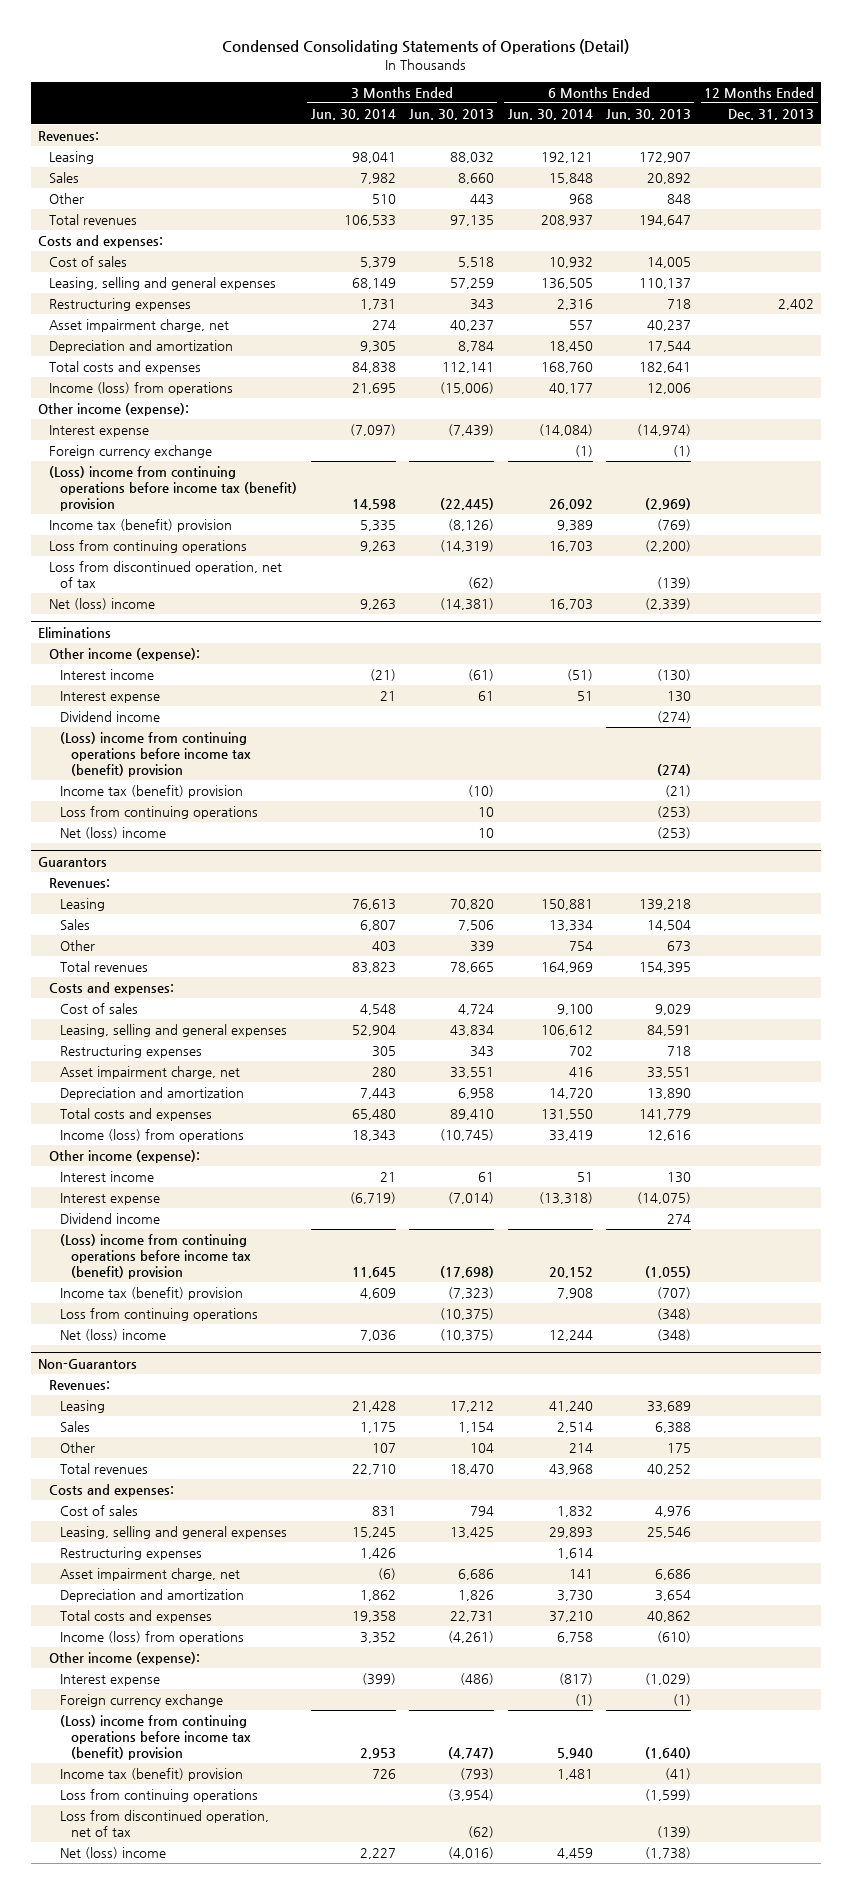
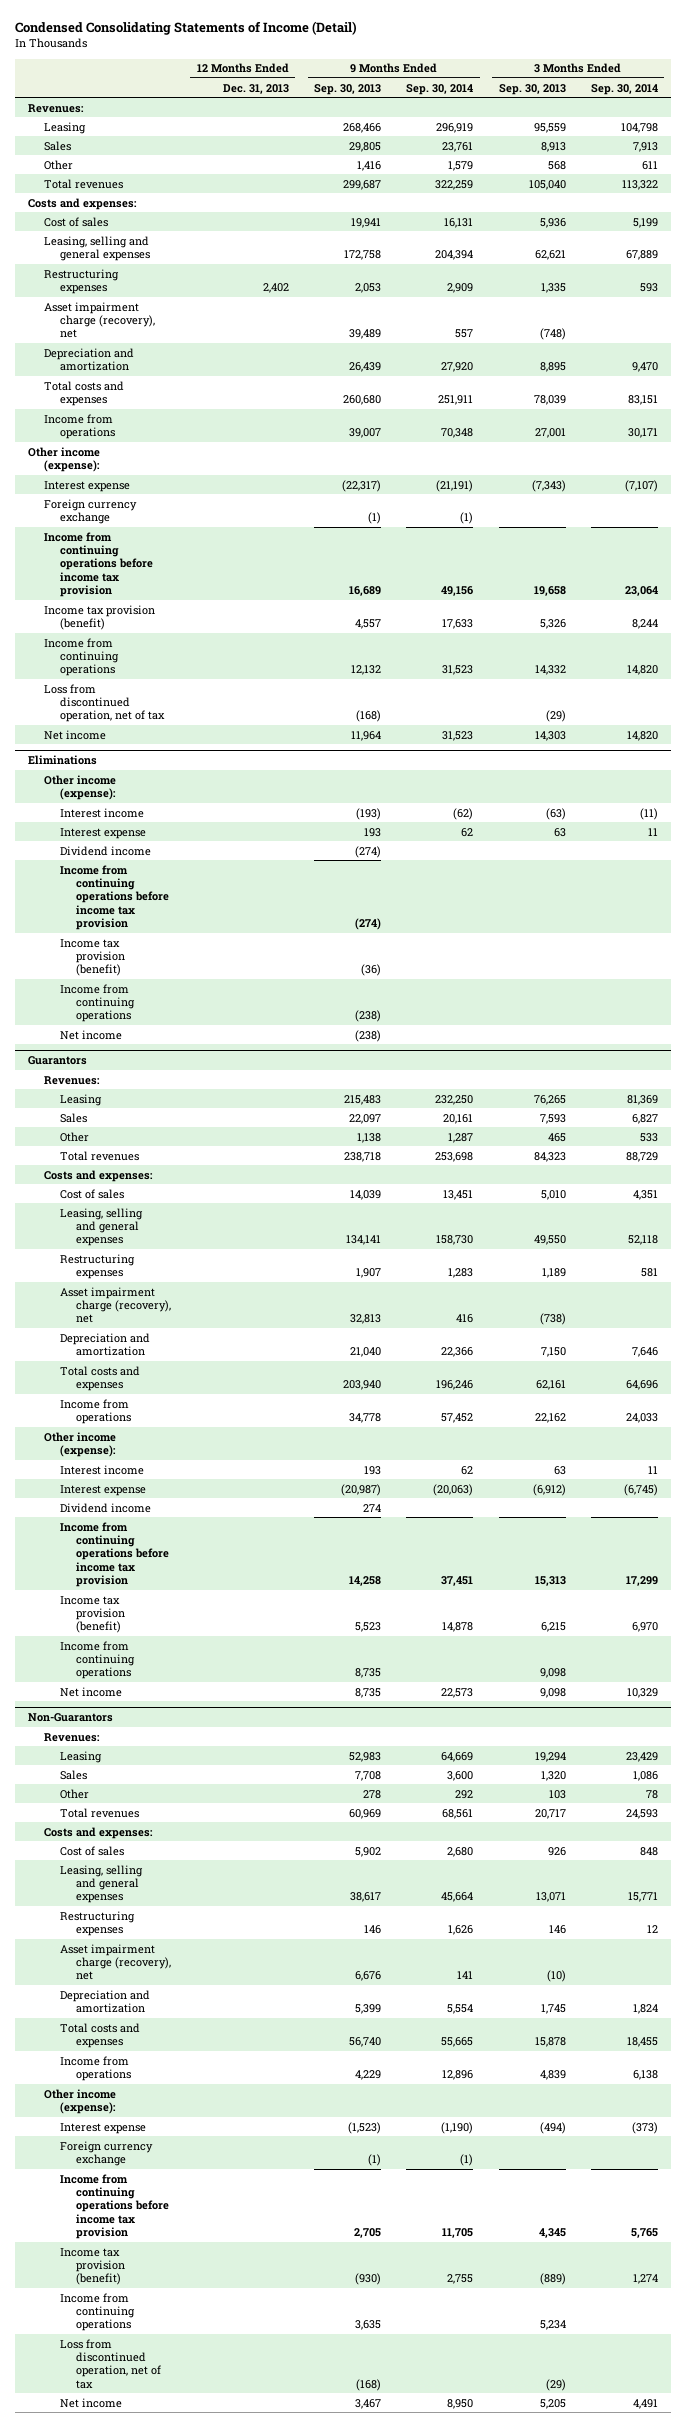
- Condensed Consolidating Statements of Operations (Detail)
+ Condensed Consolidating Statements of Income (Detail)
- | 3 Months Ended Jun. 30, 2014 | 3 Months Ended Jun. 30, 2013 | 6 Months Ended Jun. 30, 2014 | 6 Months Ended Jun. 30, 2013 | 12 Months Ended Dec. 31, 2013
+ | 12 Months Ended Dec. 31, 2013 | 9 Months Ended Sep. 30, 2013 | 9 Months Ended Sep. 30, 2014 | 3 Months Ended Sep. 30, 2013 | 3 Months Ended Sep. 30, 2014
- Asset impairment charge, net | 274 | 40,237 | 557 | 40,237 |
+ Asset impairment charge (recovery), net | | 39,489 | 557 | (748) |
- Income (loss) from operations | 21,695 | (15,006) | 40,177 | 12,006 |
+ Income from operations | | 39,007 | 70,348 | 27,001 | 30,171
- (Loss) income from continuing operations before income tax (benefit) provision | 14,598 | (22,445) | 26,092 | (2,969) |
- Income tax (benefit) provision | 5,335 | (8,126) | 9,389 | (769) |
- Loss from continuing operations | 9,263 | (14,319) | 16,703 | (2,200) |
+ Income from continuing operations before income tax provision | | 16,689 | 49,156 | 19,658 | 23,064
+ Income tax provision (benefit) | | 4,557 | 17,633 | 5,326 | 8,244
+ Income from continuing operations | | 12,132 | 31,523 | 14,332 | 14,820
- Net (loss) income | 9,263 | (14,381) | 16,703 | (2,339) |
+ Net income | | 11,964 | 31,523 | 14,303 | 14,820
@ Eliminations
- (Loss) income from continuing operations before income tax (benefit) provision | | | | (274) |
- Income tax (benefit) provision | | (10) | | (21) |
- Loss from continuing operations | | 10 | | (253) |
- Net (loss) income | | 10 | | (253) |
+ Income from continuing operations before income tax provision | | (274) | | |
+ Income tax provision (benefit) | | (36) | | |
+ Income from continuing operations | | (238) | | |
+ Net income | | (238) | | |
@ Guarantors
- Asset impairment charge, net | 280 | 33,551 | 416 | 33,551 |
+ Asset impairment charge (recovery), net | | 32,813 | 416 | (738) |
- Income (loss) from operations | 18,343 | (10,745) | 33,419 | 12,616 |
+ Income from operations | | 34,778 | 57,452 | 22,162 | 24,033
- (Loss) income from continuing operations before income tax (benefit) provision | 11,645 | (17,698) | 20,152 | (1,055) |
- Income tax (benefit) provision | 4,609 | (7,323) | 7,908 | (707) |
- Loss from continuing operations | | (10,375) | | (348) |
- Net (loss) income | 7,036 | (10,375) | 12,244 | (348) |
+ Income from continuing operations before income tax provision | | 14,258 | 37,451 | 15,313 | 17,299
+ Income tax provision (benefit) | | 5,523 | 14,878 | 6,215 | 6,970
+ Income from continuing operations | | 8,735 | | 9,098 |
+ Net income | | 8,735 | 22,573 | 9,098 | 10,329
@ Non-Guarantors
- Asset impairment charge, net | (6) | 6,686 | 141 | 6,686 |
+ Asset impairment charge (recovery), net | | 6,676 | 141 | (10) |
- Income (loss) from operations | 3,352 | (4,261) | 6,758 | (610) |
+ Income from operations | | 4,229 | 12,896 | 4,839 | 6,138
- (Loss) income from continuing operations before income tax (benefit) provision | 2,953 | (4,747) | 5,940 | (1,640) |
- Income tax (benefit) provision | 726 | (793) | 1,481 | (41) |
- Loss from continuing operations | | (3,954) | | (1,599) |
+ Income from continuing operations before income tax provision | | 2,705 | 11,705 | 4,345 | 5,765
+ Income tax provision (benefit) | | (930) | 2,755 | (889) | 1,274
+ Income from continuing operations | | 3,635 | | 5,234 |
- Net (loss) income | 2,227 | (4,016) | 4,459 | (1,738) |
+ Net income | | 3,467 | 8,950 | 5,205 | 4,491

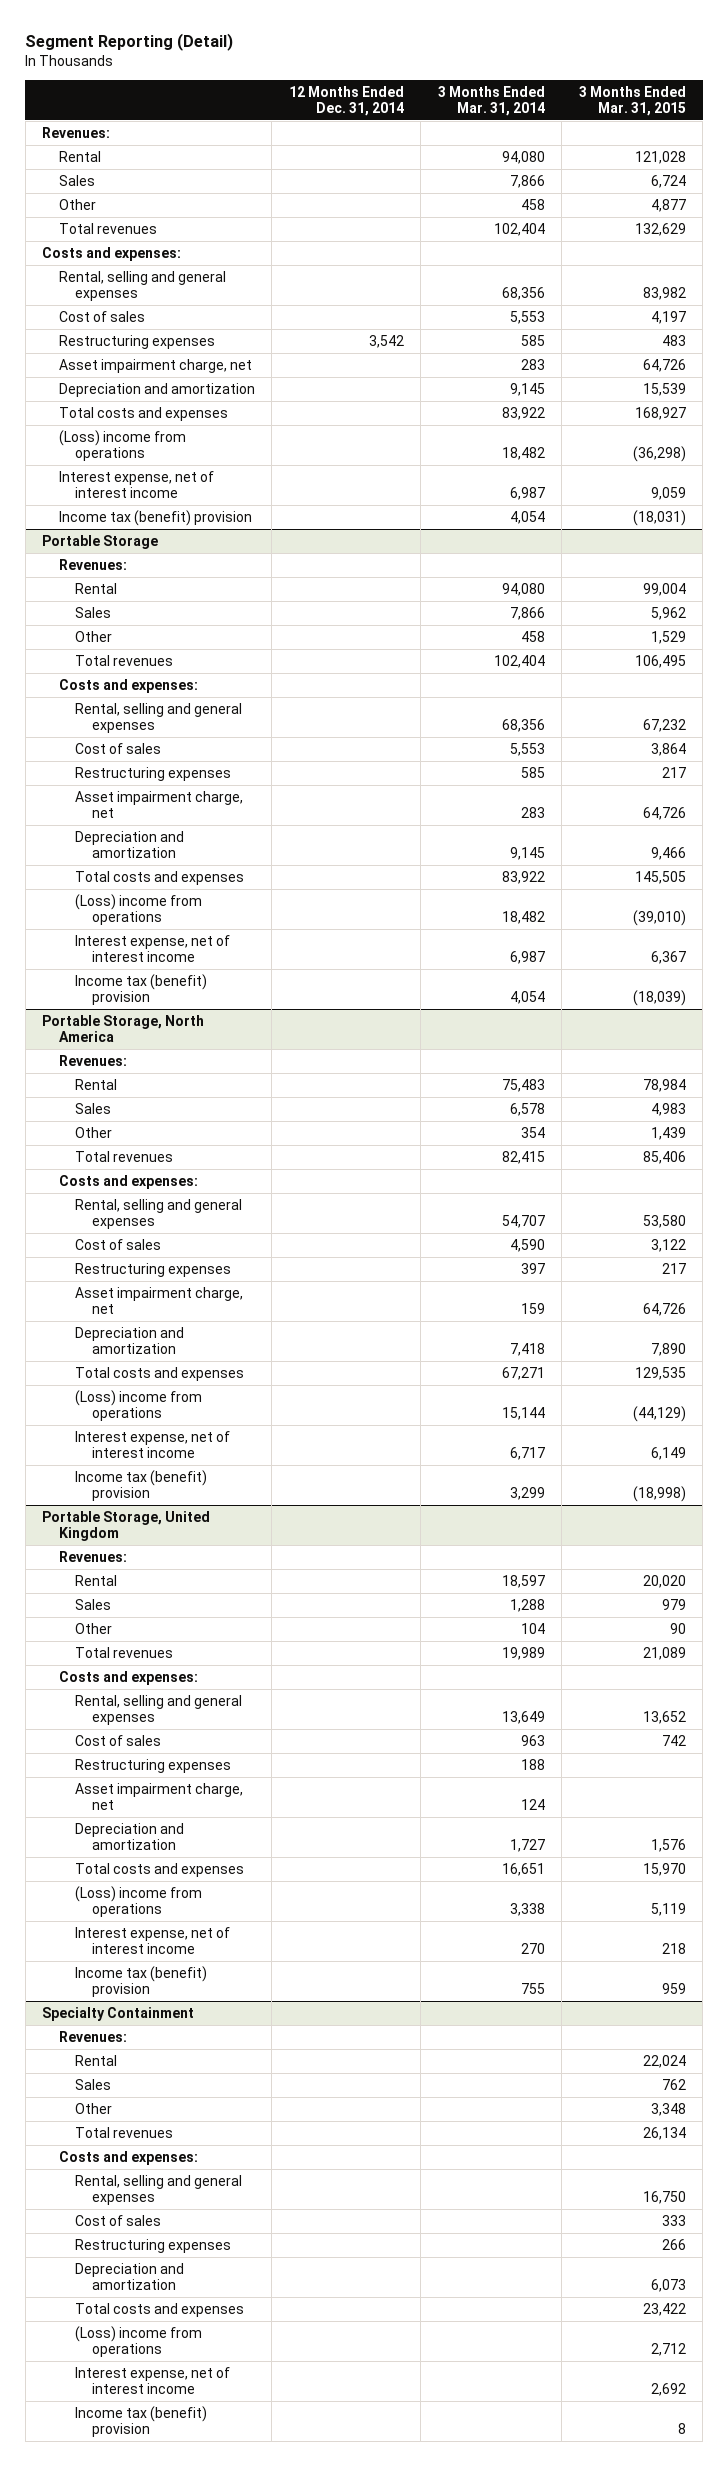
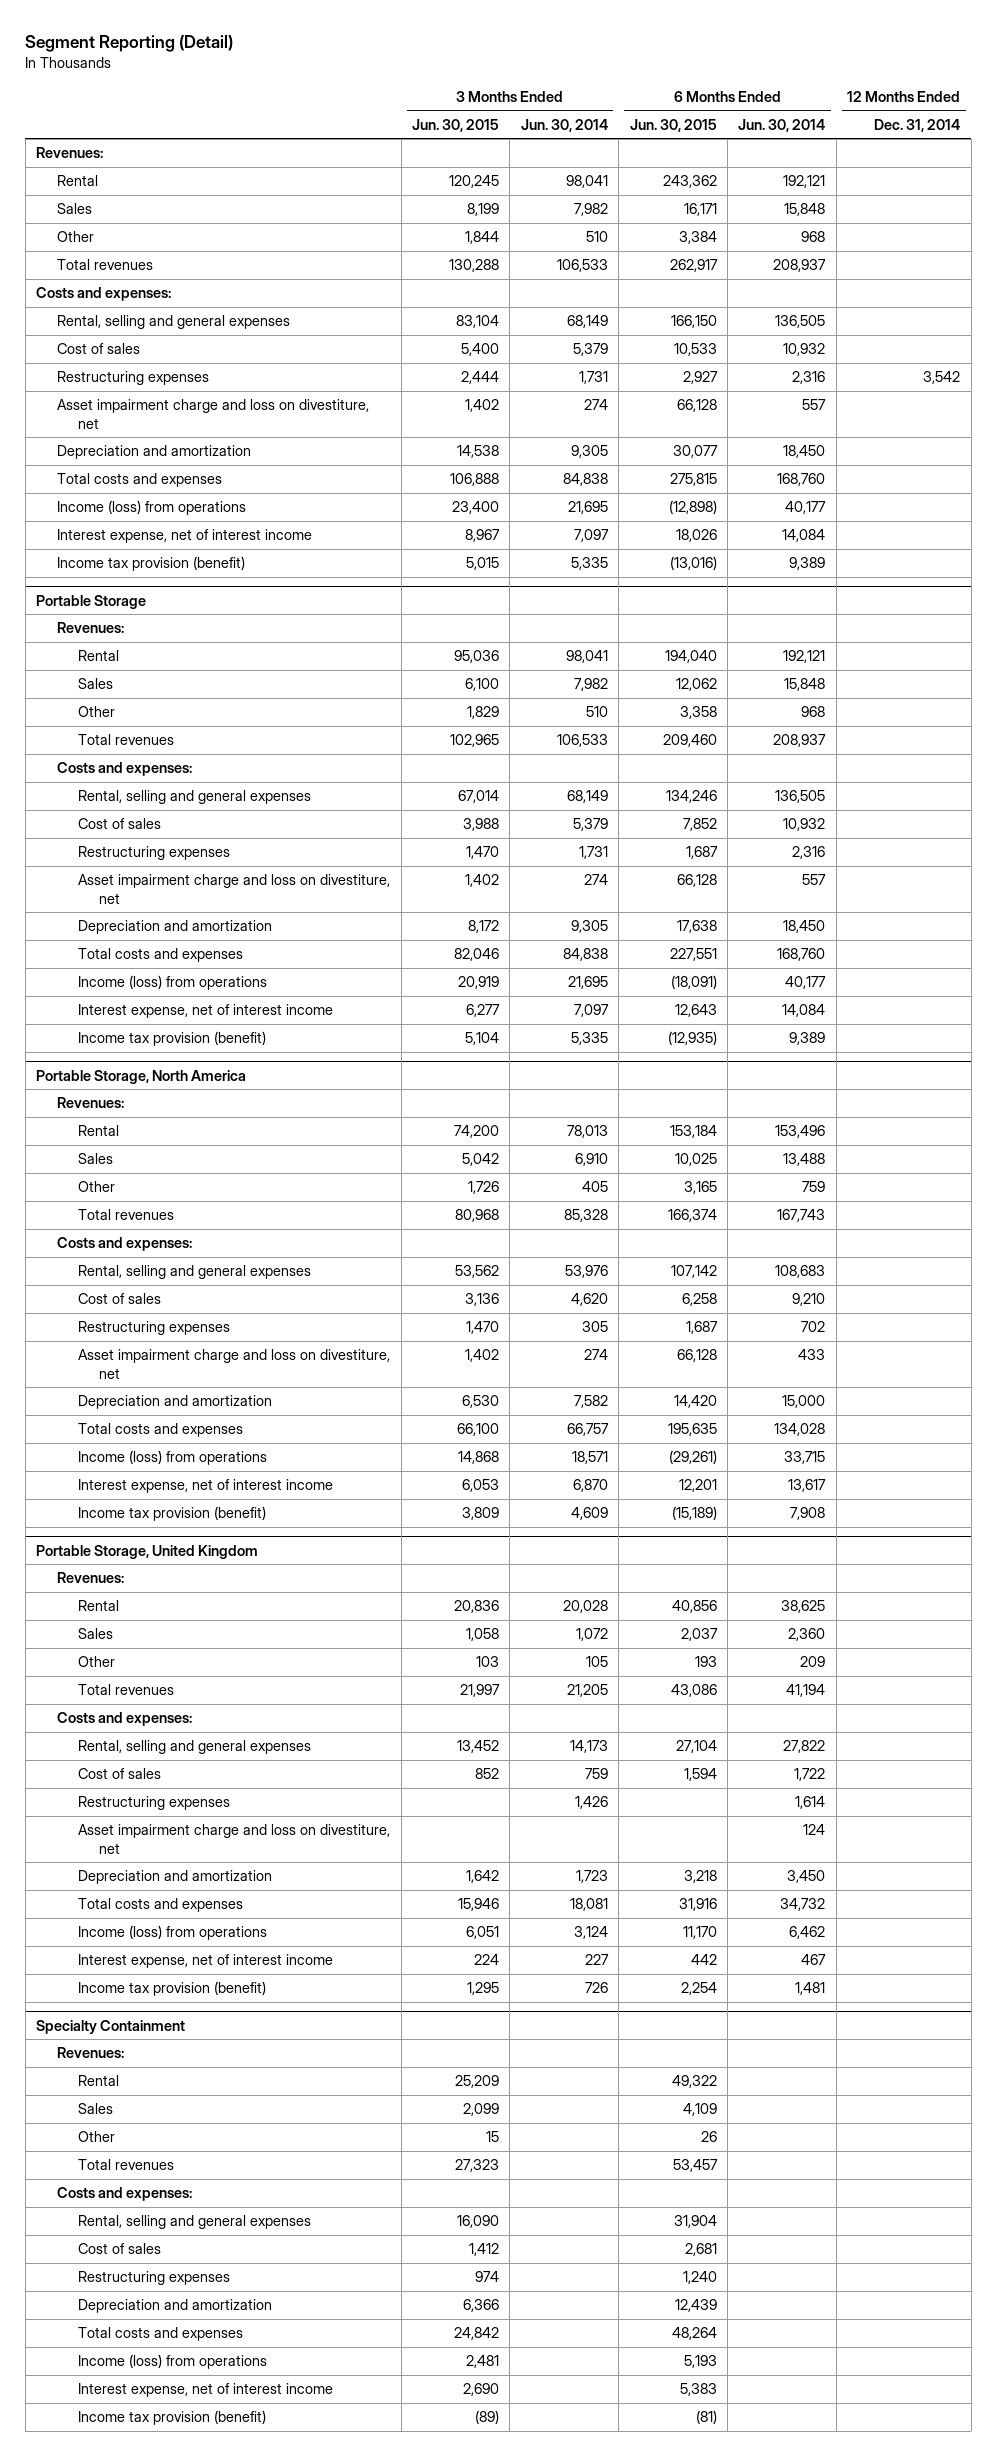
- | 12 Months Ended Dec. 31, 2014 | 3 Months Ended Mar. 31, 2014 | 3 Months Ended Mar. 31, 2015
+ | 3 Months Ended Jun. 30, 2015 | 3 Months Ended Jun. 30, 2014 | 6 Months Ended Jun. 30, 2015 | 6 Months Ended Jun. 30, 2014 | 12 Months Ended Dec. 31, 2014
- Asset impairment charge, net | | 283 | 64,726
+ Asset impairment charge and loss on divestiture, net | 1,402 | 274 | 66,128 | 557 |
- (Loss) income from operations | | 18,482 | (36,298)
+ Income (loss) from operations | 23,400 | 21,695 | (12,898) | 40,177 |
- Income tax (benefit) provision | | 4,054 | (18,031)
+ Income tax provision (benefit) | 5,015 | 5,335 | (13,016) | 9,389 |
@ Portable Storage
- Asset impairment charge, net | | 283 | 64,726
+ Asset impairment charge and loss on divestiture, net | 1,402 | 274 | 66,128 | 557 |
- (Loss) income from operations | | 18,482 | (39,010)
+ Income (loss) from operations | 20,919 | 21,695 | (18,091) | 40,177 |
- Income tax (benefit) provision | | 4,054 | (18,039)
+ Income tax provision (benefit) | 5,104 | 5,335 | (12,935) | 9,389 |
@ Portable Storage, North America
- Asset impairment charge, net | | 159 | 64,726
+ Asset impairment charge and loss on divestiture, net | 1,402 | 274 | 66,128 | 433 |
- (Loss) income from operations | | 15,144 | (44,129)
+ Income (loss) from operations | 14,868 | 18,571 | (29,261) | 33,715 |
- Income tax (benefit) provision | | 3,299 | (18,998)
+ Income tax provision (benefit) | 3,809 | 4,609 | (15,189) | 7,908 |
@ Portable Storage, United Kingdom
- Asset impairment charge, net | | 124 |
+ Asset impairment charge and loss on divestiture, net | | | | 124 |
- (Loss) income from operations | | 3,338 | 5,119
+ Income (loss) from operations | 6,051 | 3,124 | 11,170 | 6,462 |
- Income tax (benefit) provision | | 755 | 959
+ Income tax provision (benefit) | 1,295 | 726 | 2,254 | 1,481 |
@ Specialty Containment
- (Loss) income from operations | | | 2,712
+ Income (loss) from operations | 2,481 | | 5,193 | |
- Income tax (benefit) provision | | | 8
+ Income tax provision (benefit) | (89) | | (81) | |

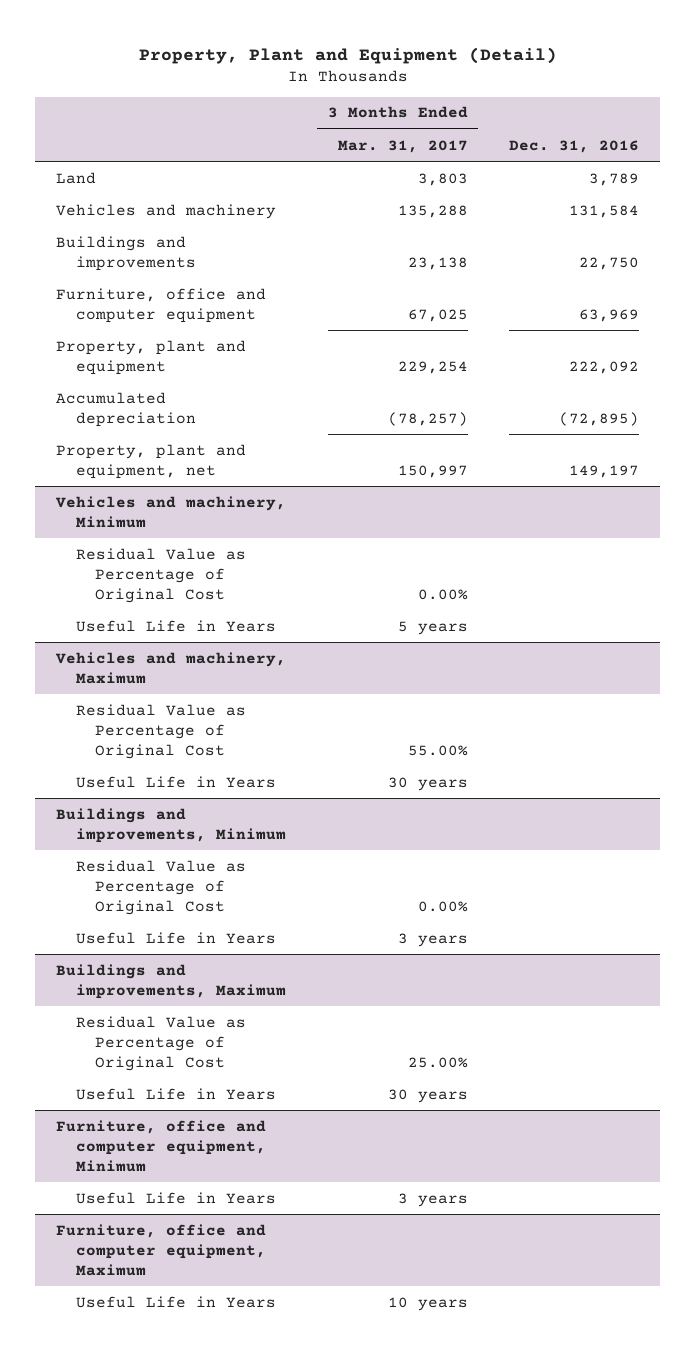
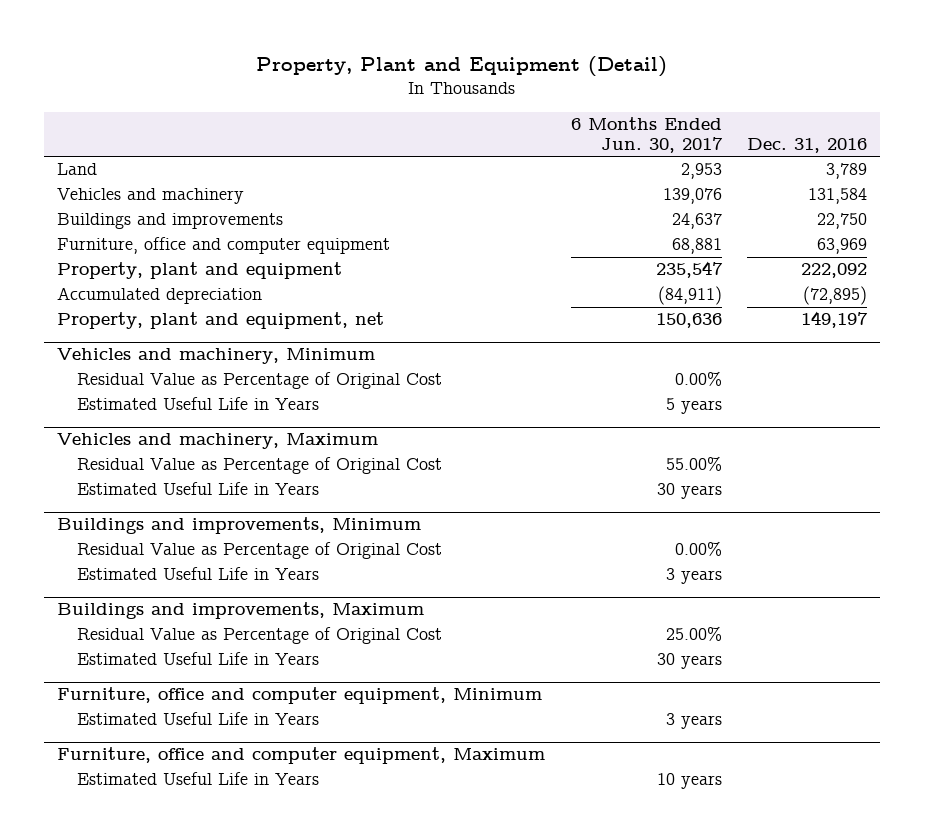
- | 3 Months Ended Mar. 31, 2017 | Dec. 31, 2016
+ | 6 Months Ended Jun. 30, 2017 | Dec. 31, 2016
@ Vehicles and machinery, Minimum
- Useful Life in Years | 5 years |
+ Estimated Useful Life in Years | 5 years |
@ Vehicles and machinery, Maximum
- Useful Life in Years | 30 years |
+ Estimated Useful Life in Years | 30 years |
@ Buildings and improvements, Minimum
- Useful Life in Years | 3 years |
+ Estimated Useful Life in Years | 3 years |
@ Buildings and improvements, Maximum
- Useful Life in Years | 30 years |
+ Estimated Useful Life in Years | 30 years |
@ Furniture, office and computer equipment, Minimum
- Useful Life in Years | 3 years |
+ Estimated Useful Life in Years | 3 years |
@ Furniture, office and computer equipment, Maximum
- Useful Life in Years | 10 years |
+ Estimated Useful Life in Years | 10 years |

